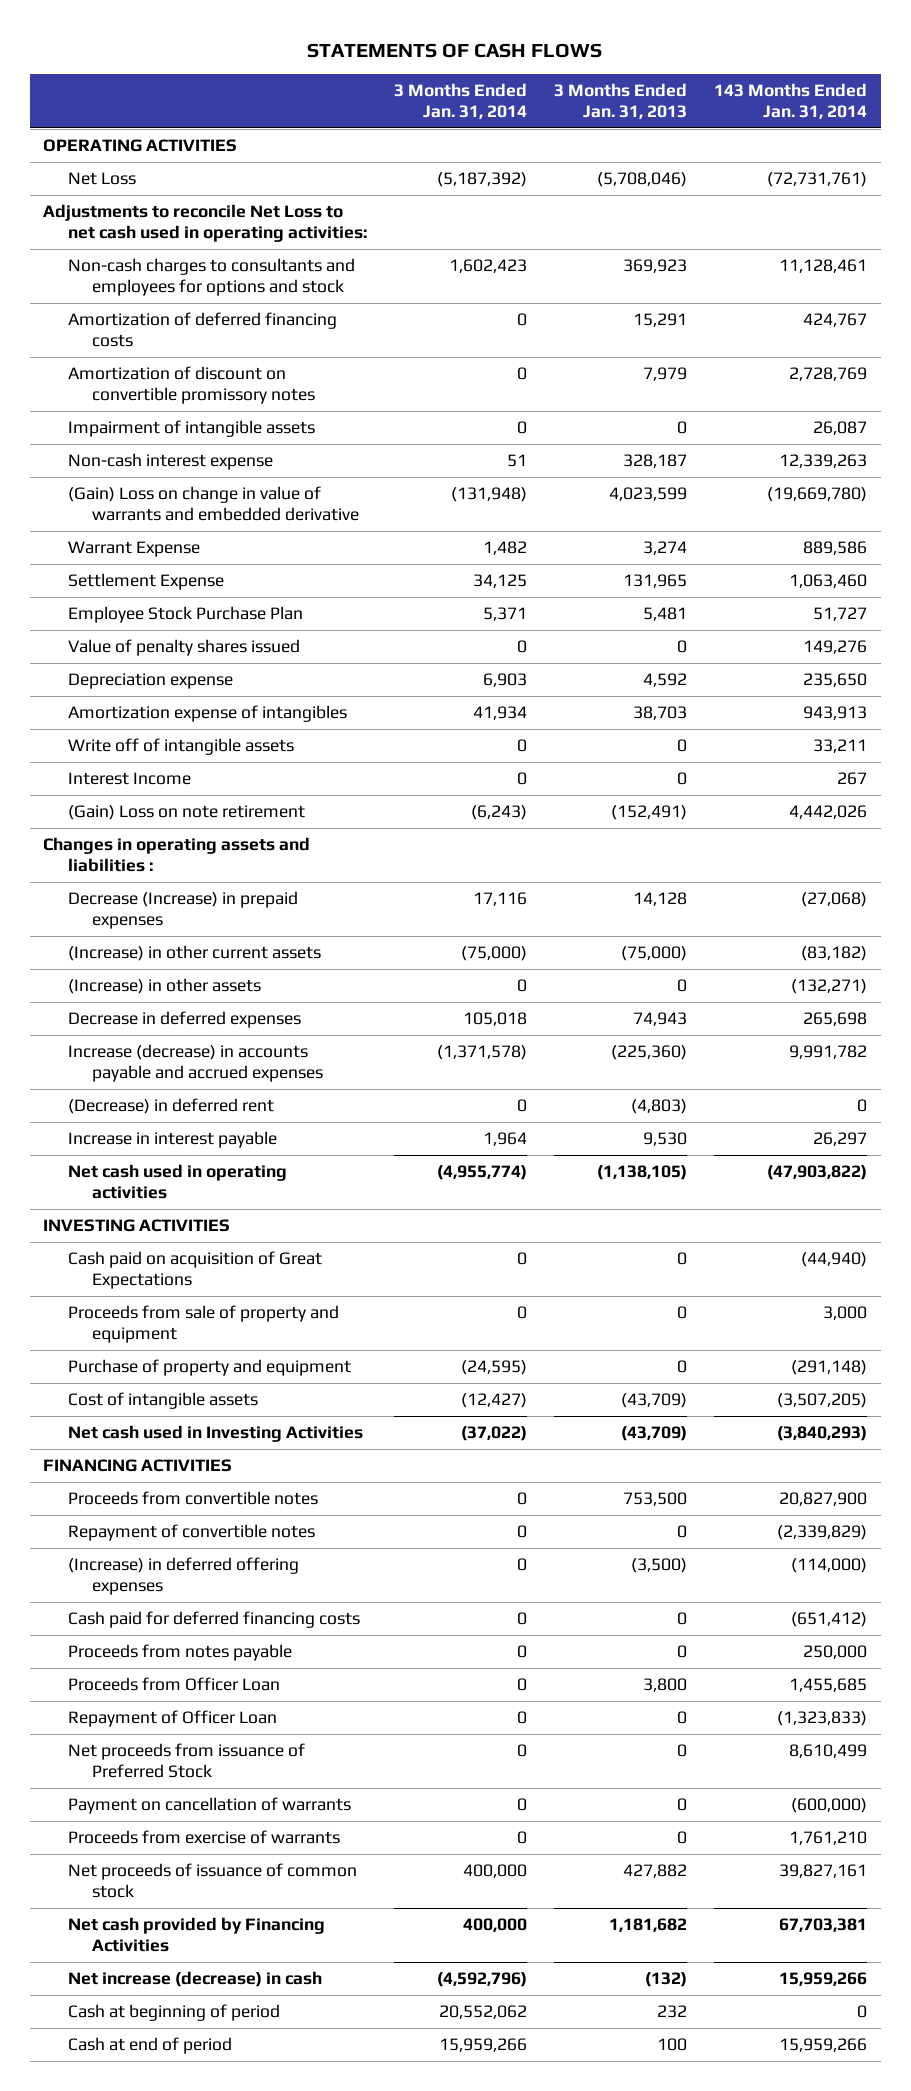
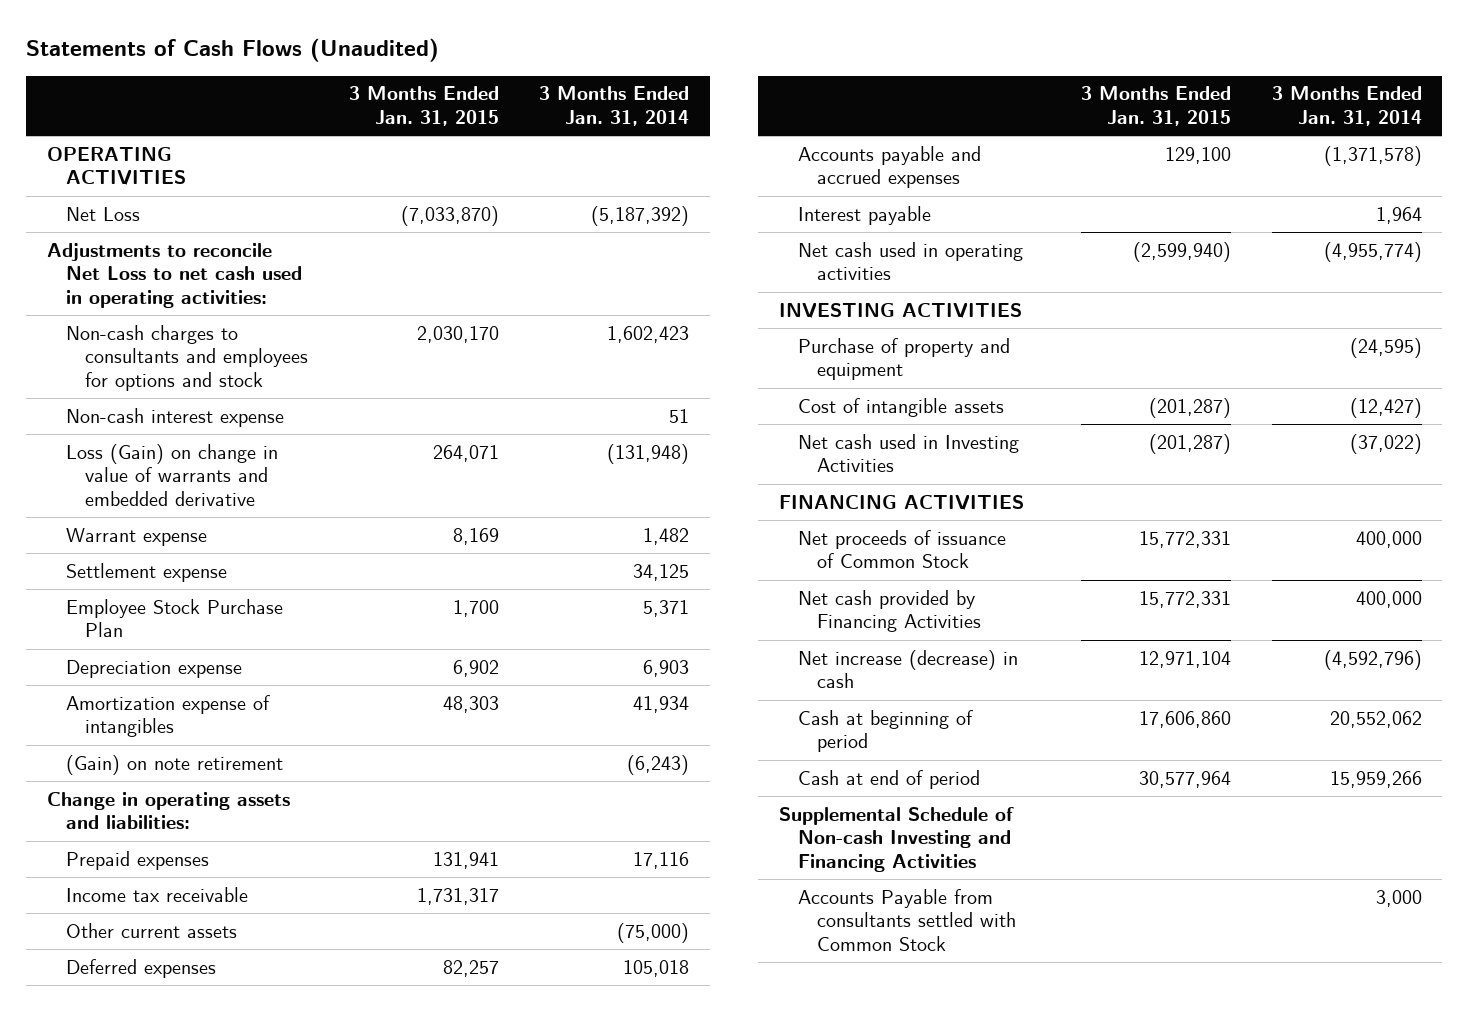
- STATEMENTS OF CASH FLOWS
+ Statements of Cash Flows (Unaudited)
- | 3 Months Ended Jan. 31, 2014 | 3 Months Ended Jan. 31, 2013 | 143 Months Ended Jan. 31, 2014
+ | 3 Months Ended Jan. 31, 2015 | 3 Months Ended Jan. 31, 2014
- Amortization of deferred financing costs | 0 | 15,291 | 424,767
- Amortization of discount on convertible promissory notes | 0 | 7,979 | 2,728,769
- Impairment of intangible assets | 0 | 0 | 26,087
- (Gain) Loss on change in value of warrants and embedded derivative | (131,948) | 4,023,599 | (19,669,780)
- Warrant Expense | 1,482 | 3,274 | 889,586
- Settlement Expense | 34,125 | 131,965 | 1,063,460
+ Loss (Gain) on change in value of warrants and embedded derivative | 264,071 | (131,948)
+ Warrant expense | 8,169 | 1,482
+ Settlement expense | | 34,125
- Value of penalty shares issued | 0 | 0 | 149,276
- Write off of intangible assets | 0 | 0 | 33,211
- Interest Income | 0 | 0 | 267
- (Gain) Loss on note retirement | (6,243) | (152,491) | 4,442,026
- Changes in operating assets and liabilities :
- Decrease (Increase) in prepaid expenses | 17,116 | 14,128 | (27,068)
- (Increase) in other current assets | (75,000) | (75,000) | (83,182)
- (Increase) in other assets | 0 | 0 | (132,271)
- Decrease in deferred expenses | 105,018 | 74,943 | 265,698
- Increase (decrease) in accounts payable and accrued expenses | (1,371,578) | (225,360) | 9,991,782
- (Decrease) in deferred rent | 0 | (4,803) | 0
- Increase in interest payable | 1,964 | 9,530 | 26,297
+ (Gain) on note retirement | | (6,243)
+ Change in operating assets and liabilities:
+ Prepaid expenses | 131,941 | 17,116
+ Income tax receivable | 1,731,317 |
+ Other current assets | | (75,000)
+ Deferred expenses | 82,257 | 105,018
+ Accounts payable and accrued expenses | 129,100 | (1,371,578)
+ Interest payable | | 1,964
- Cash paid on acquisition of Great Expectations | 0 | 0 | (44,940)
- Proceeds from sale of property and equipment | 0 | 0 | 3,000
- Proceeds from convertible notes | 0 | 753,500 | 20,827,900
- Repayment of convertible notes | 0 | 0 | (2,339,829)
- (Increase) in deferred offering expenses | 0 | (3,500) | (114,000)
- Cash paid for deferred financing costs | 0 | 0 | (651,412)
- Proceeds from notes payable | 0 | 0 | 250,000
- Proceeds from Officer Loan | 0 | 3,800 | 1,455,685
- Repayment of Officer Loan | 0 | 0 | (1,323,833)
- Net proceeds from issuance of Preferred Stock | 0 | 0 | 8,610,499
- Payment on cancellation of warrants | 0 | 0 | (600,000)
- Proceeds from exercise of warrants | 0 | 0 | 1,761,210
- Net proceeds of issuance of common stock | 400,000 | 427,882 | 39,827,161
+ Net proceeds of issuance of Common Stock | 15,772,331 | 400,000
+ Supplemental Schedule of Non-cash Investing and Financing Activities
+ Accounts Payable from consultants settled with Common Stock | | 3,000

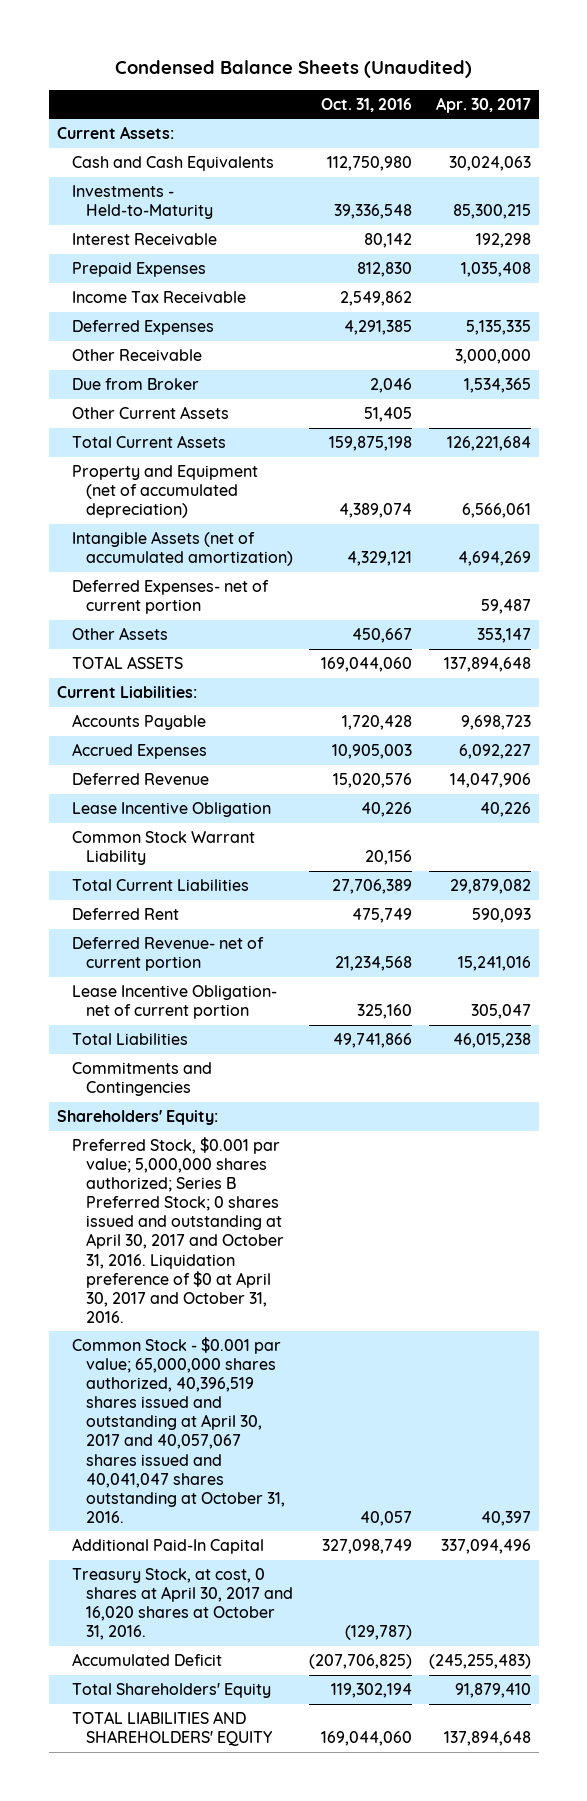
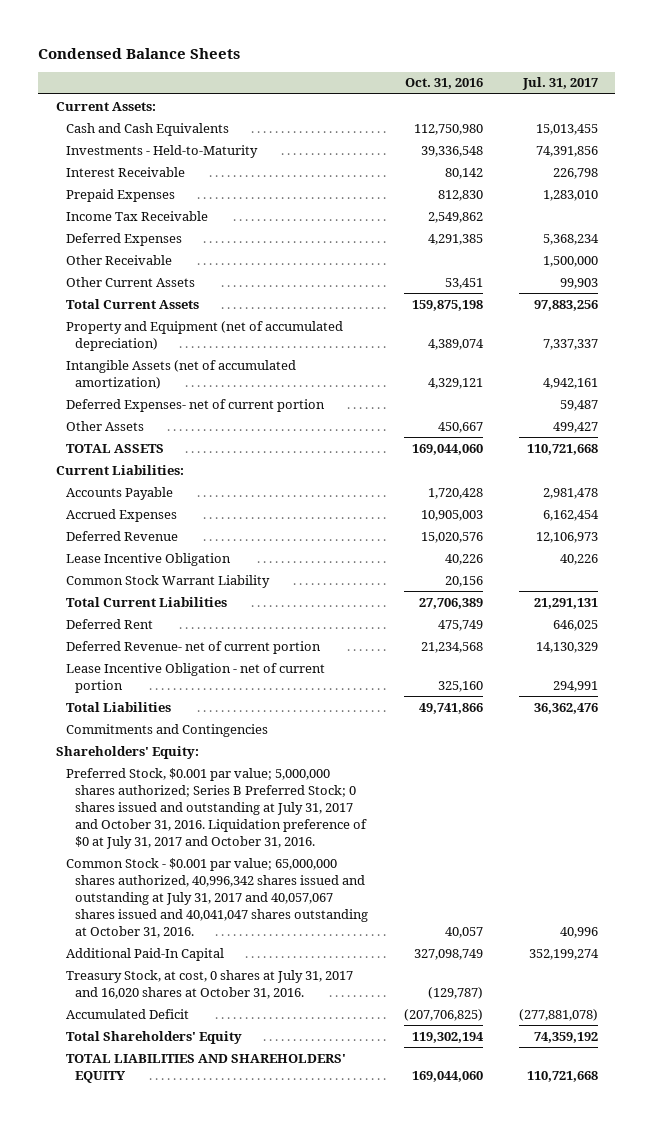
- Condensed Balance Sheets (Unaudited)
+ Condensed Balance Sheets
- | Oct. 31, 2016 | Apr. 30, 2017
+ | Oct. 31, 2016 | Jul. 31, 2017
- Due from Broker | 2,046 | 1,534,365
- Other Current Assets | 51,405 |
+ Other Current Assets | 53,451 | 99,903
- Lease Incentive Obligation- net of current portion | 325,160 | 305,047
+ Lease Incentive Obligation - net of current portion | 325,160 | 294,991
- Preferred Stock, $0.001 par value; 5,000,000 shares authorized; Series B Preferred Stock; 0 shares issued and outstanding at April 30, 2017 and October 31, 2016. Liquidation preference of $0 at April 30, 2017 and October 31, 2016.
- Common Stock - $0.001 par value; 65,000,000 shares authorized, 40,396,519 shares issued and outstanding at April 30, 2017 and 40,057,067 shares issued and 40,041,047 shares outstanding at October 31, 2016. | 40,057 | 40,397
+ Preferred Stock, $0.001 par value; 5,000,000 shares authorized; Series B Preferred Stock; 0 shares issued and outstanding at July 31, 2017 and October 31, 2016. Liquidation preference of $0 at July 31, 2017 and October 31, 2016.
+ Common Stock - $0.001 par value; 65,000,000 shares authorized, 40,996,342 shares issued and outstanding at July 31, 2017 and 40,057,067 shares issued and 40,041,047 shares outstanding at October 31, 2016. | 40,057 | 40,996
- Treasury Stock, at cost, 0 shares at April 30, 2017 and 16,020 shares at October 31, 2016. | (129,787) |
+ Treasury Stock, at cost, 0 shares at July 31, 2017 and 16,020 shares at October 31, 2016. | (129,787) |

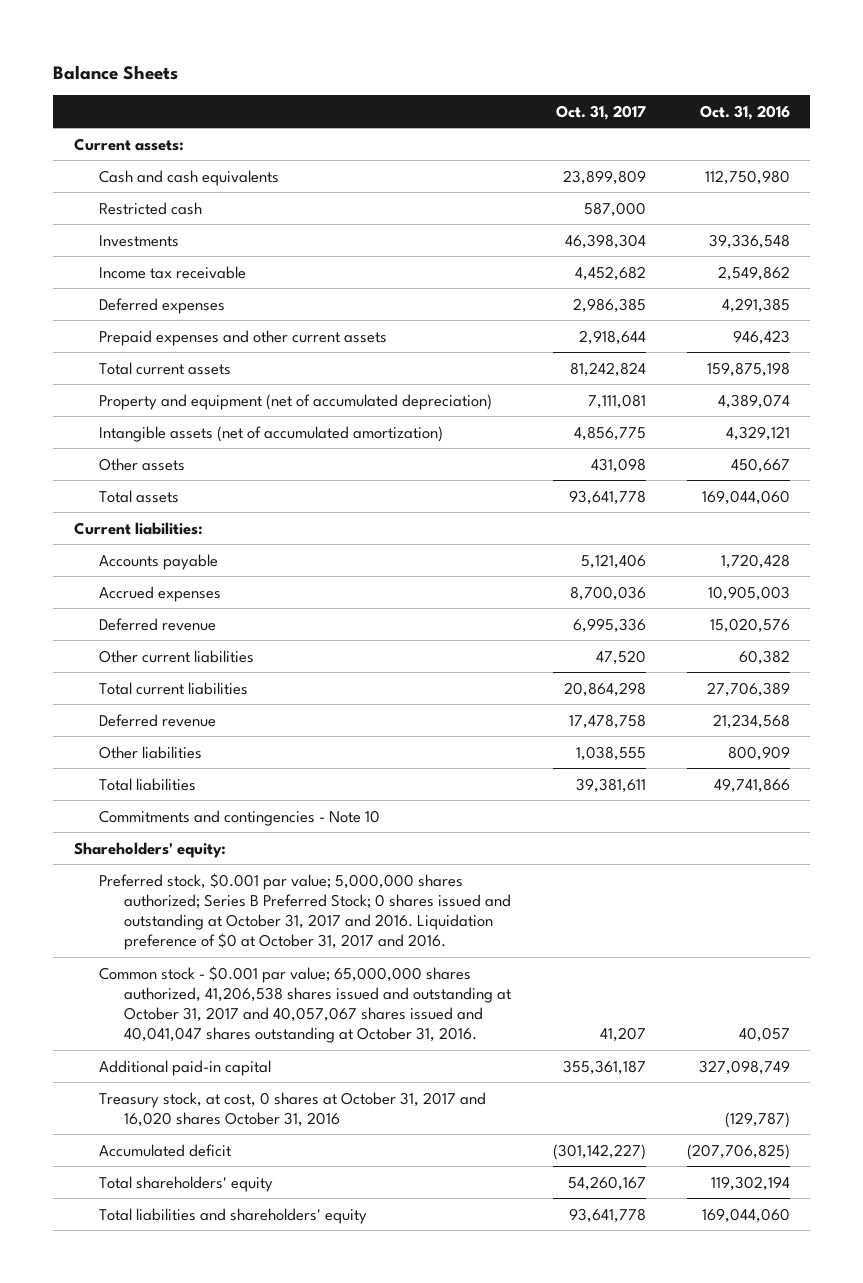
- Condensed Balance Sheets
+ Balance Sheets
- | Oct. 31, 2016 | Jul. 31, 2017
+ | Oct. 31, 2017 | Oct. 31, 2016
- Current Assets:
- Cash and Cash Equivalents | 112,750,980 | 15,013,455
- Investments - Held-to-Maturity | 39,336,548 | 74,391,856
- Interest Receivable | 80,142 | 226,798
- Prepaid Expenses | 812,830 | 1,283,010
- Income Tax Receivable | 2,549,862 |
- Deferred Expenses | 4,291,385 | 5,368,234
- Other Receivable | | 1,500,000
- Other Current Assets | 53,451 | 99,903
- Total Current Assets | 159,875,198 | 97,883,256
- Property and Equipment (net of accumulated depreciation) | 4,389,074 | 7,337,337
- Intangible Assets (net of accumulated amortization) | 4,329,121 | 4,942,161
- Deferred Expenses- net of current portion | | 59,487
- Other Assets | 450,667 | 499,427
- TOTAL ASSETS | 169,044,060 | 110,721,668
- Current Liabilities:
- Accounts Payable | 1,720,428 | 2,981,478
- Accrued Expenses | 10,905,003 | 6,162,454
- Deferred Revenue | 15,020,576 | 12,106,973
- Lease Incentive Obligation | 40,226 | 40,226
- Common Stock Warrant Liability | 20,156 |
- Total Current Liabilities | 27,706,389 | 21,291,131
- Deferred Rent | 475,749 | 646,025
- Deferred Revenue- net of current portion | 21,234,568 | 14,130,329
- Lease Incentive Obligation - net of current portion | 325,160 | 294,991
- Total Liabilities | 49,741,866 | 36,362,476
- Commitments and Contingencies
- Shareholders' Equity:
- Preferred Stock, $0.001 par value; 5,000,000 shares authorized; Series B Preferred Stock; 0 shares issued and outstanding at July 31, 2017 and October 31, 2016. Liquidation preference of $0 at July 31, 2017 and October 31, 2016.
- Common Stock - $0.001 par value; 65,000,000 shares authorized, 40,996,342 shares issued and outstanding at July 31, 2017 and 40,057,067 shares issued and 40,041,047 shares outstanding at October 31, 2016. | 40,057 | 40,996
- Additional Paid-In Capital | 327,098,749 | 352,199,274
- Treasury Stock, at cost, 0 shares at July 31, 2017 and 16,020 shares at October 31, 2016. | (129,787) |
- Accumulated Deficit | (207,706,825) | (277,881,078)
- Total Shareholders' Equity | 119,302,194 | 74,359,192
- TOTAL LIABILITIES AND SHAREHOLDERS' EQUITY | 169,044,060 | 110,721,668
+ Current assets:
+ Cash and cash equivalents | 23,899,809 | 112,750,980
+ Restricted cash | 587,000 |
+ Investments | 46,398,304 | 39,336,548
+ Income tax receivable | 4,452,682 | 2,549,862
+ Deferred expenses | 2,986,385 | 4,291,385
+ Prepaid expenses and other current assets | 2,918,644 | 946,423
+ Total current assets | 81,242,824 | 159,875,198
+ Property and equipment (net of accumulated depreciation) | 7,111,081 | 4,389,074
+ Intangible assets (net of accumulated amortization) | 4,856,775 | 4,329,121
+ Other assets | 431,098 | 450,667
+ Total assets | 93,641,778 | 169,044,060
+ Current liabilities:
+ Accounts payable | 5,121,406 | 1,720,428
+ Accrued expenses | 8,700,036 | 10,905,003
+ Deferred revenue | 6,995,336 | 15,020,576
+ Other current liabilities | 47,520 | 60,382
+ Total current liabilities | 20,864,298 | 27,706,389
+ Deferred revenue | 17,478,758 | 21,234,568
+ Other liabilities | 1,038,555 | 800,909
+ Total liabilities | 39,381,611 | 49,741,866
+ Commitments and contingencies - Note 10
+ Shareholders' equity:
+ Preferred stock, $0.001 par value; 5,000,000 shares authorized; Series B Preferred Stock; 0 shares issued and outstanding at October 31, 2017 and 2016. Liquidation preference of $0 at October 31, 2017 and 2016.
+ Common stock - $0.001 par value; 65,000,000 shares authorized, 41,206,538 shares issued and outstanding at October 31, 2017 and 40,057,067 shares issued and 40,041,047 shares outstanding at October 31, 2016. | 41,207 | 40,057
+ Additional paid-in capital | 355,361,187 | 327,098,749
+ Treasury stock, at cost, 0 shares at October 31, 2017 and 16,020 shares October 31, 2016 | | (129,787)
+ Accumulated deficit | (301,142,227) | (207,706,825)
+ Total shareholders' equity | 54,260,167 | 119,302,194
+ Total liabilities and shareholders' equity | 93,641,778 | 169,044,060

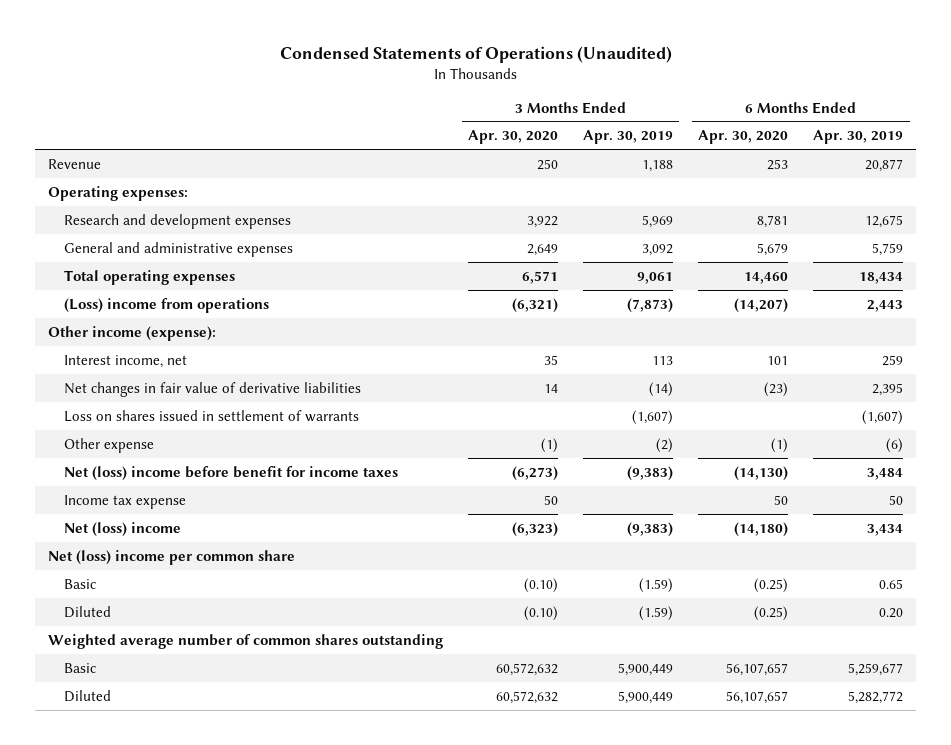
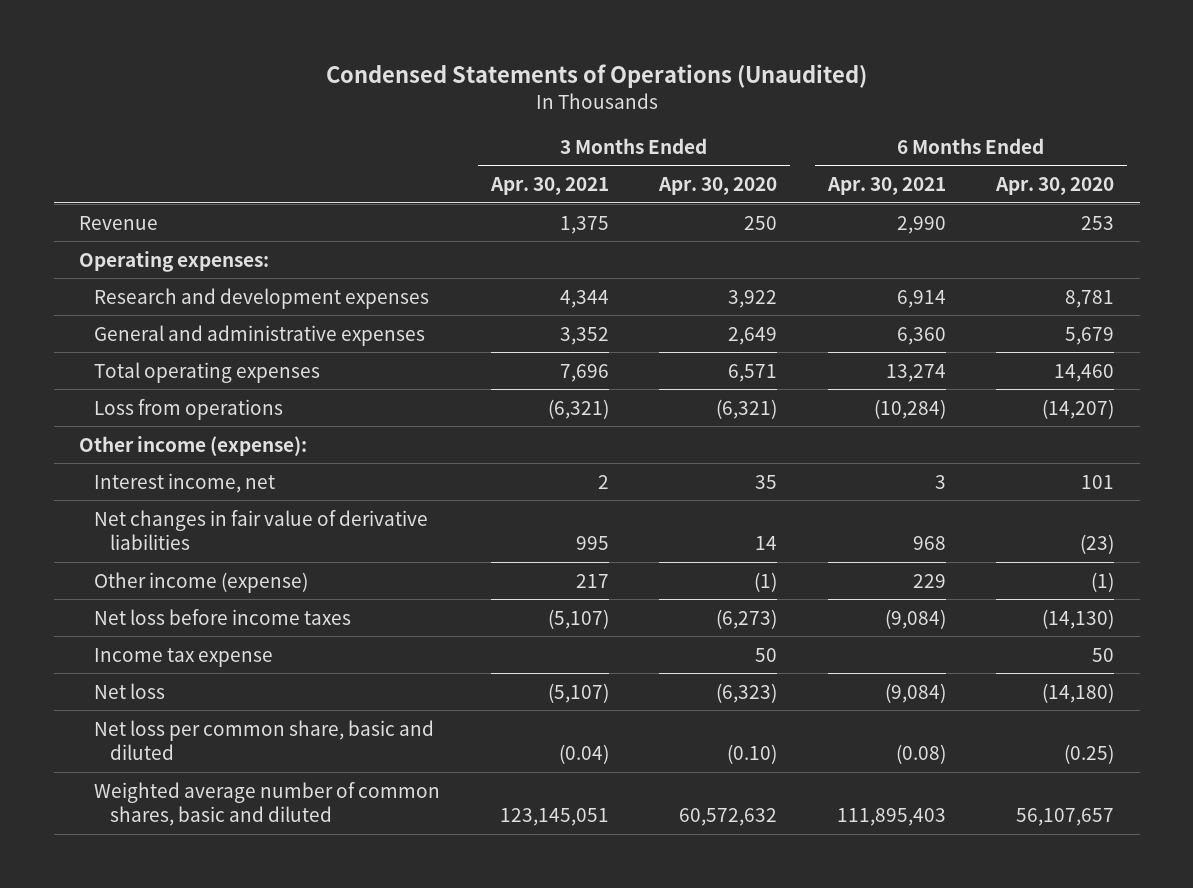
- | 3 Months Ended Apr. 30, 2020 | 3 Months Ended Apr. 30, 2019 | 6 Months Ended Apr. 30, 2020 | 6 Months Ended Apr. 30, 2019
+ | 3 Months Ended Apr. 30, 2021 | 3 Months Ended Apr. 30, 2020 | 6 Months Ended Apr. 30, 2021 | 6 Months Ended Apr. 30, 2020
- (Loss) income from operations | (6,321) | (7,873) | (14,207) | 2,443
+ Loss from operations | (6,321) | (6,321) | (10,284) | (14,207)
- Loss on shares issued in settlement of warrants | | (1,607) | | (1,607)
- Other expense | (1) | (2) | (1) | (6)
- Net (loss) income before benefit for income taxes | (6,273) | (9,383) | (14,130) | 3,484
+ Other income (expense) | 217 | (1) | 229 | (1)
+ Net loss before income taxes | (5,107) | (6,273) | (9,084) | (14,130)
- Net (loss) income | (6,323) | (9,383) | (14,180) | 3,434
- Net (loss) income per common share
- Basic | (0.10) | (1.59) | (0.25) | 0.65
- Diluted | (0.10) | (1.59) | (0.25) | 0.20
- Weighted average number of common shares outstanding
- Basic | 60,572,632 | 5,900,449 | 56,107,657 | 5,259,677
- Diluted | 60,572,632 | 5,900,449 | 56,107,657 | 5,282,772
+ Net loss | (5,107) | (6,323) | (9,084) | (14,180)
+ Net loss per common share, basic and diluted | (0.04) | (0.10) | (0.08) | (0.25)
+ Weighted average number of common shares, basic and diluted | 123,145,051 | 60,572,632 | 111,895,403 | 56,107,657

